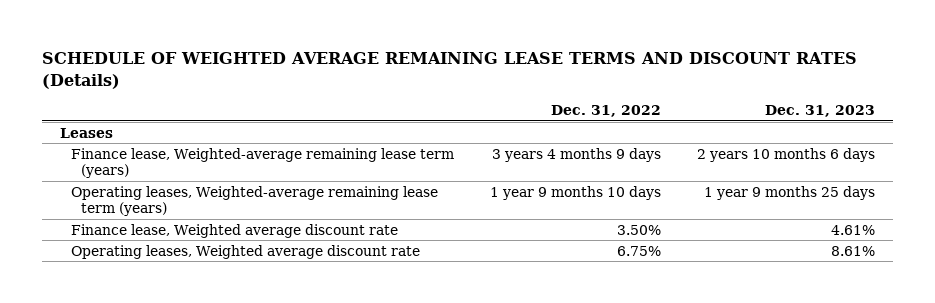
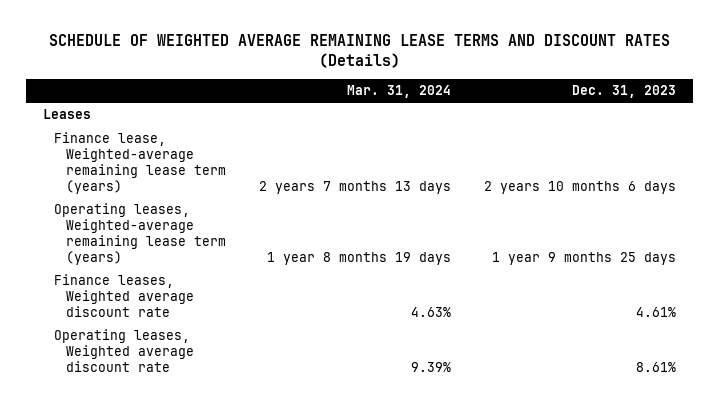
- | Dec. 31, 2022 | Dec. 31, 2023
+ | Mar. 31, 2024 | Dec. 31, 2023
- Finance lease, Weighted average discount rate | 3.50% | 4.61%
+ Finance leases, Weighted average discount rate | 4.63% | 4.61%

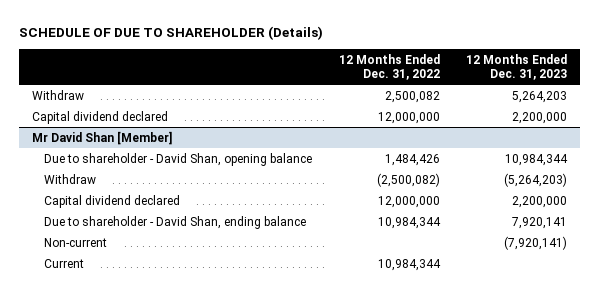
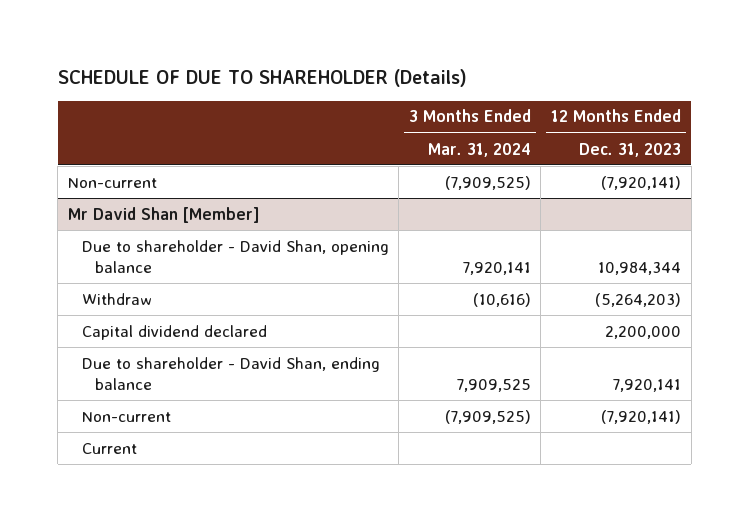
- | 12 Months Ended Dec. 31, 2022 | 12 Months Ended Dec. 31, 2023
+ | 3 Months Ended Mar. 31, 2024 | 12 Months Ended Dec. 31, 2023
- Withdraw | 2,500,082 | 5,264,203
- Capital dividend declared | 12,000,000 | 2,200,000
+ Non-current | (7,909,525) | (7,920,141)

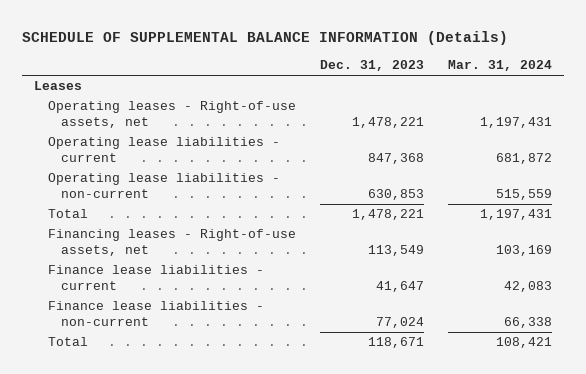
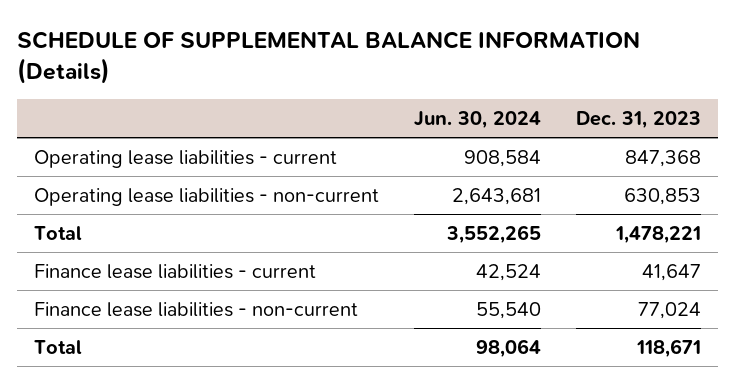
- | Dec. 31, 2023 | Mar. 31, 2024
+ | Jun. 30, 2024 | Dec. 31, 2023
- Leases
- Operating leases - Right-of-use assets, net | 1,478,221 | 1,197,431
- Financing leases - Right-of-use assets, net | 113,549 | 103,169

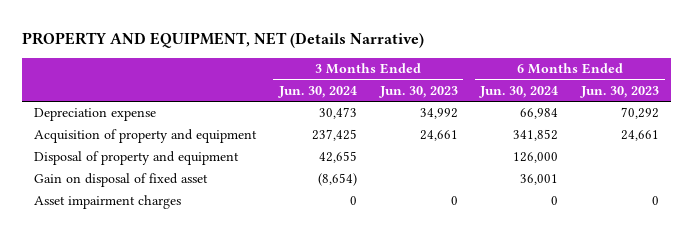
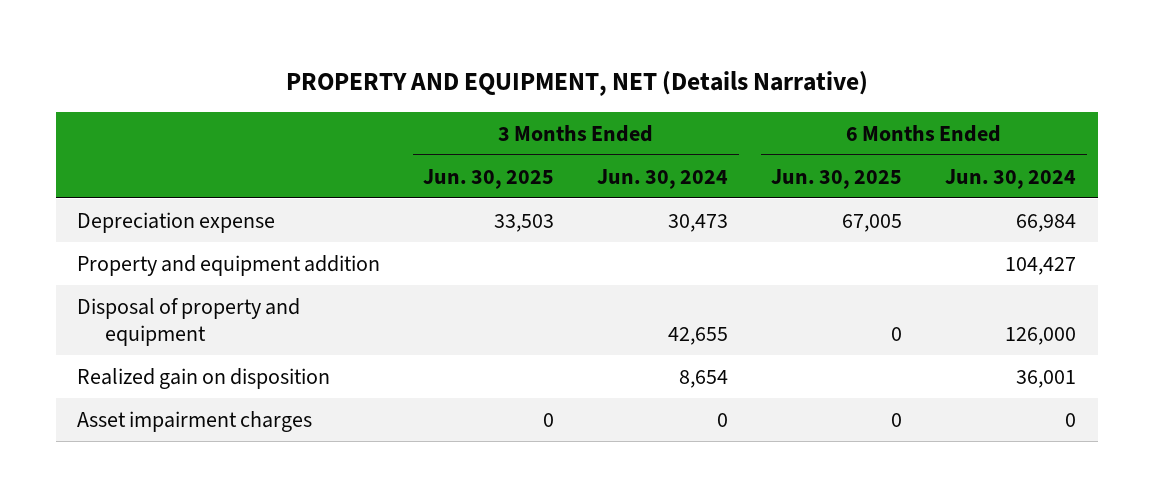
- | 3 Months Ended Jun. 30, 2024 | 3 Months Ended Jun. 30, 2023 | 6 Months Ended Jun. 30, 2024 | 6 Months Ended Jun. 30, 2023
+ | 3 Months Ended Jun. 30, 2025 | 3 Months Ended Jun. 30, 2024 | 6 Months Ended Jun. 30, 2025 | 6 Months Ended Jun. 30, 2024
- Acquisition of property and equipment | 237,425 | 24,661 | 341,852 | 24,661
+ Property and equipment addition | | | | 104,427
- Gain on disposal of fixed asset | (8,654) | | 36,001 |
+ Realized gain on disposition | | 8,654 | | 36,001

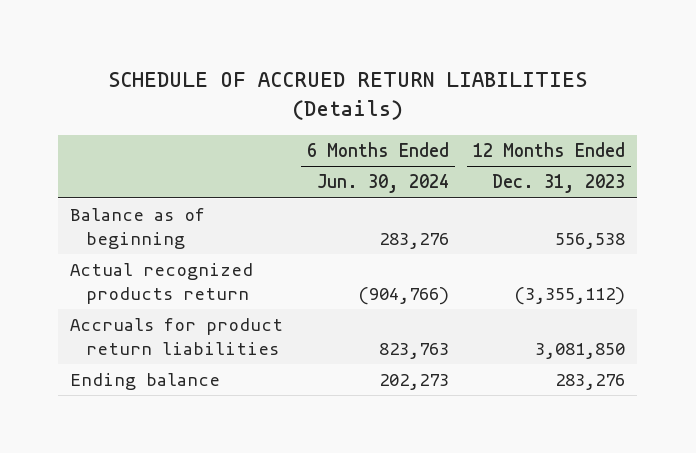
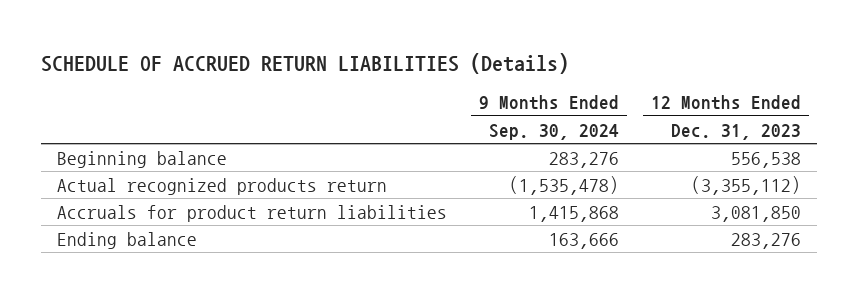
- | 6 Months Ended Jun. 30, 2024 | 12 Months Ended Dec. 31, 2023
+ | 9 Months Ended Sep. 30, 2024 | 12 Months Ended Dec. 31, 2023
- Balance as of beginning | 283,276 | 556,538
+ Beginning balance | 283,276 | 556,538

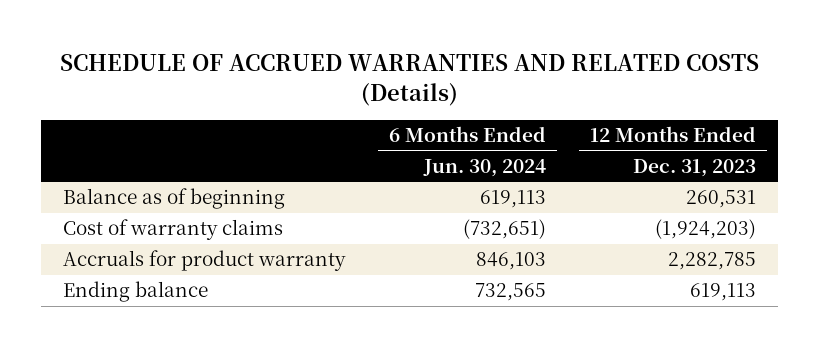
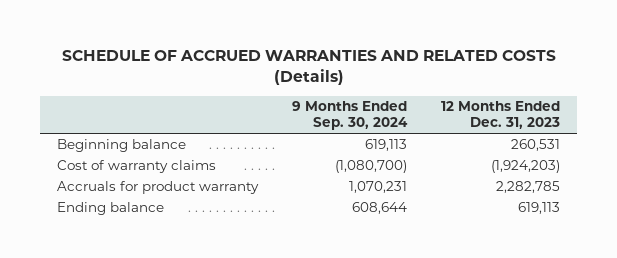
- | 6 Months Ended Jun. 30, 2024 | 12 Months Ended Dec. 31, 2023
+ | 9 Months Ended Sep. 30, 2024 | 12 Months Ended Dec. 31, 2023
- Balance as of beginning | 619,113 | 260,531
+ Beginning balance | 619,113 | 260,531

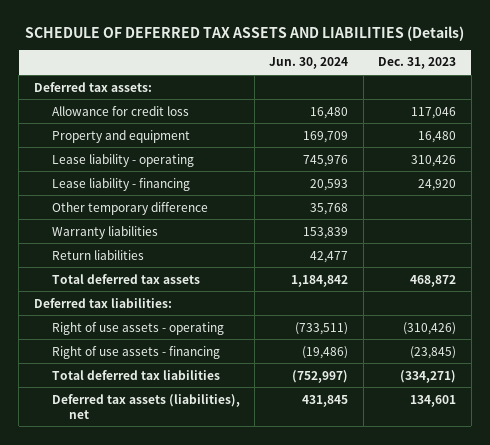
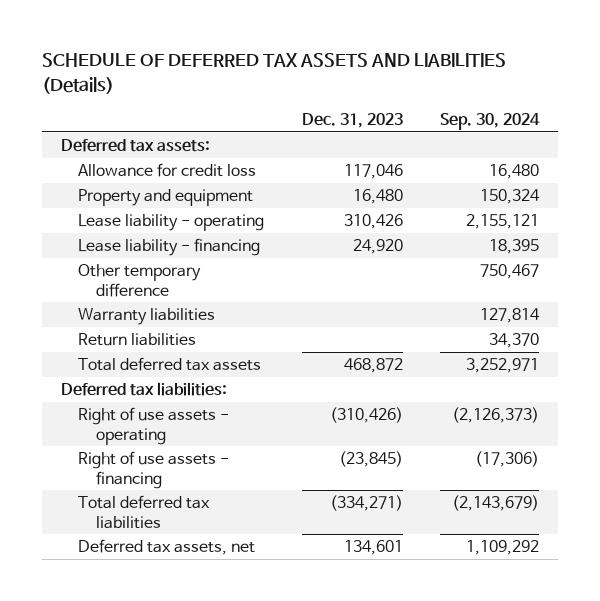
- | Jun. 30, 2024 | Dec. 31, 2023
+ | Dec. 31, 2023 | Sep. 30, 2024
- Deferred tax assets (liabilities), net | 431,845 | 134,601
+ Deferred tax assets, net | 134,601 | 1,109,292

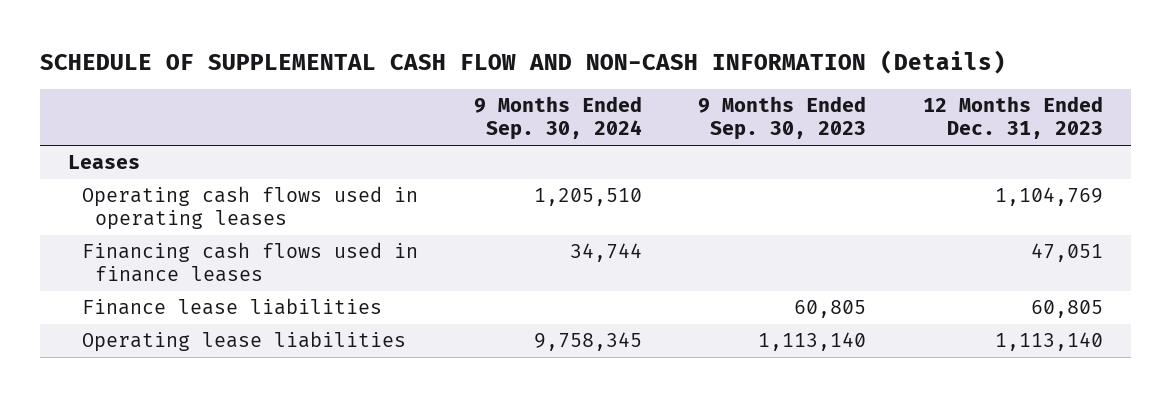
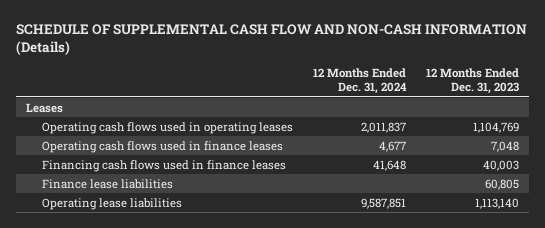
- | 9 Months Ended Sep. 30, 2024 | 9 Months Ended Sep. 30, 2023 | 12 Months Ended Dec. 31, 2023
+ | 12 Months Ended Dec. 31, 2024 | 12 Months Ended Dec. 31, 2023
- Financing cash flows used in finance leases | 34,744 | | 47,051
+ Operating cash flows used in finance leases | 4,677 | 7,048
+ Financing cash flows used in finance leases | 41,648 | 40,003

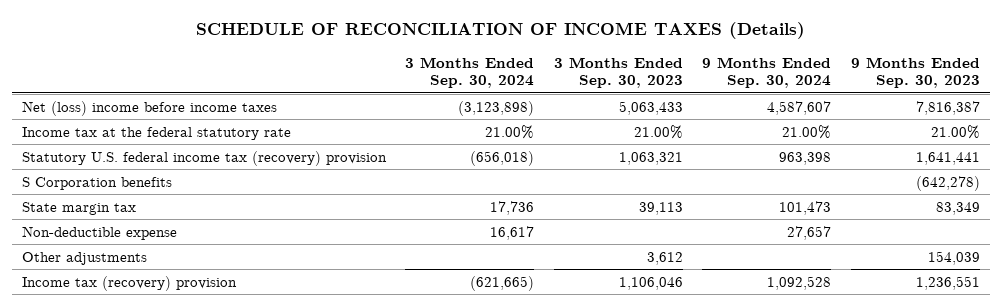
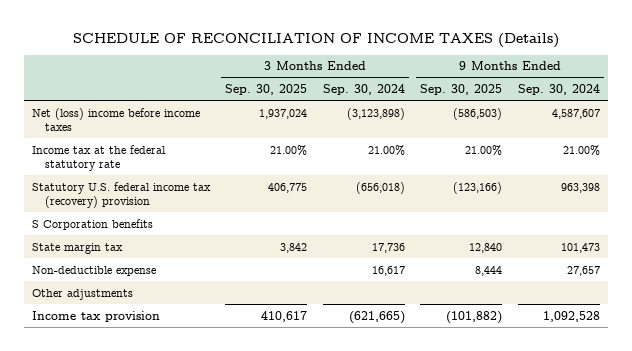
- | 3 Months Ended Sep. 30, 2024 | 3 Months Ended Sep. 30, 2023 | 9 Months Ended Sep. 30, 2024 | 9 Months Ended Sep. 30, 2023
+ | 3 Months Ended Sep. 30, 2025 | 3 Months Ended Sep. 30, 2024 | 9 Months Ended Sep. 30, 2025 | 9 Months Ended Sep. 30, 2024
- Income tax (recovery) provision | (621,665) | 1,106,046 | 1,092,528 | 1,236,551
+ Income tax provision | 410,617 | (621,665) | (101,882) | 1,092,528

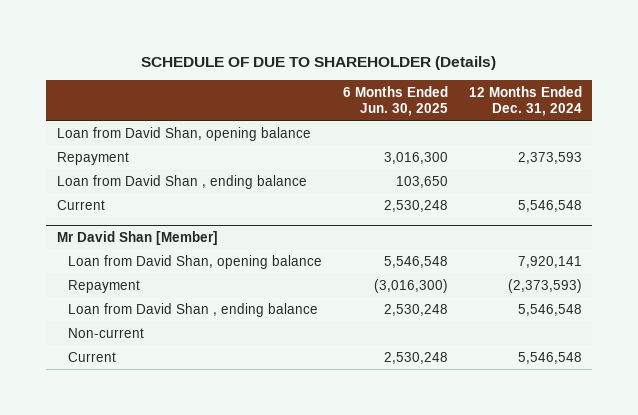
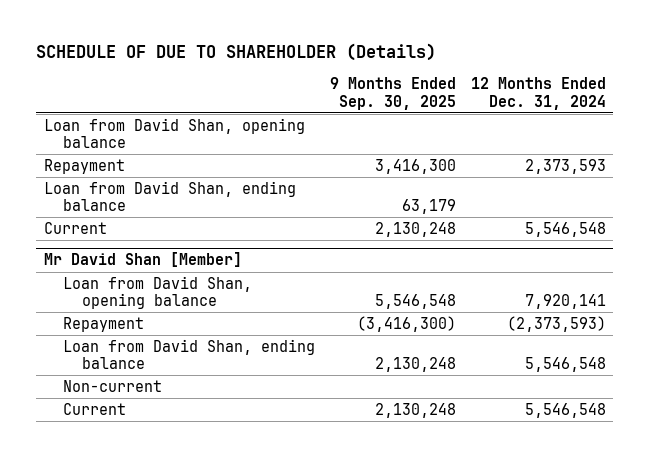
- | 6 Months Ended Jun. 30, 2025 | 12 Months Ended Dec. 31, 2024
+ | 9 Months Ended Sep. 30, 2025 | 12 Months Ended Dec. 31, 2024
- Loan from David Shan , ending balance | 103,650 |
+ Loan from David Shan, ending balance | 63,179 |
@ Mr David Shan [Member]
- Loan from David Shan , ending balance | 2,530,248 | 5,546,548
+ Loan from David Shan, ending balance | 2,130,248 | 5,546,548

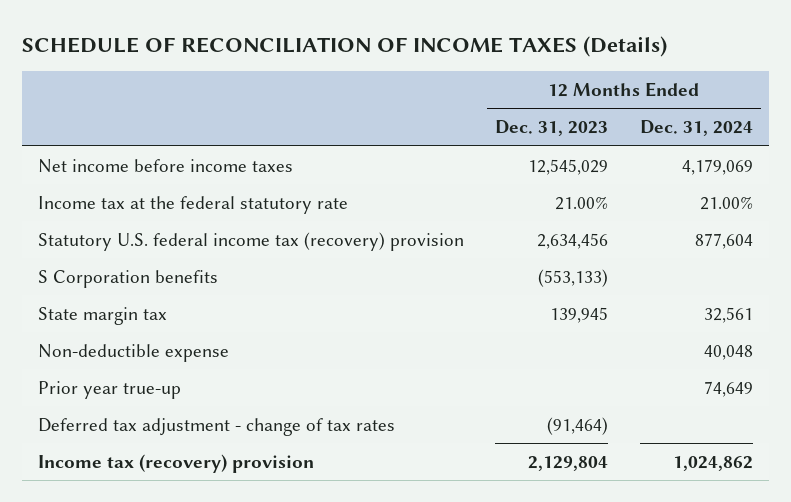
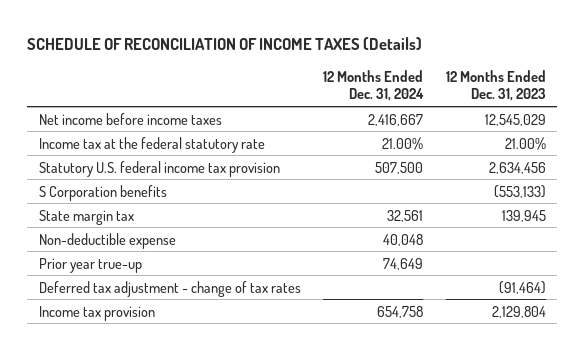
- | 12 Months Ended Dec. 31, 2023 | 12 Months Ended Dec. 31, 2024
+ | 12 Months Ended Dec. 31, 2024 | 12 Months Ended Dec. 31, 2023
- Net income before income taxes | 12,545,029 | 4,179,069
+ Net income before income taxes | 2,416,667 | 12,545,029
- Statutory U.S. federal income tax (recovery) provision | 2,634,456 | 877,604
+ Statutory U.S. federal income tax provision | 507,500 | 2,634,456
- Income tax (recovery) provision | 2,129,804 | 1,024,862
+ Income tax provision | 654,758 | 2,129,804

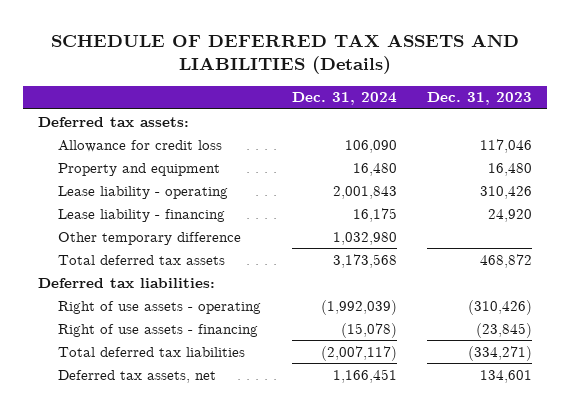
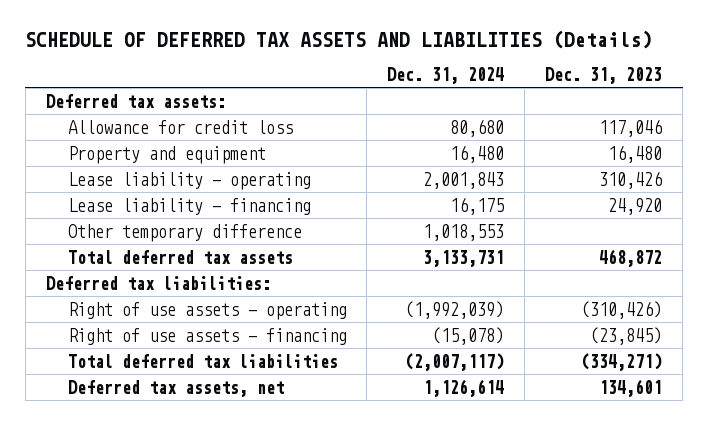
- Allowance for credit loss | 106,090 | 117,046
+ Allowance for credit loss | 80,680 | 117,046
- Other temporary difference | 1,032,980 |
- Total deferred tax assets | 3,173,568 | 468,872
+ Other temporary difference | 1,018,553 |
+ Total deferred tax assets | 3,133,731 | 468,872
- Deferred tax assets, net | 1,166,451 | 134,601
+ Deferred tax assets, net | 1,126,614 | 134,601

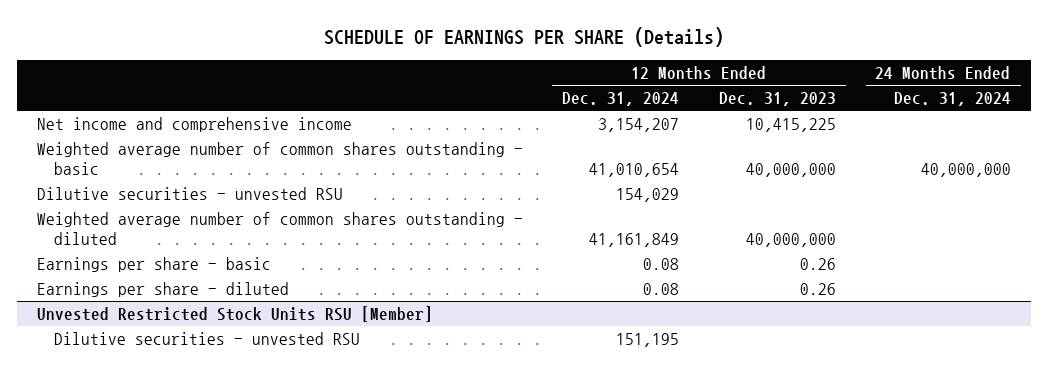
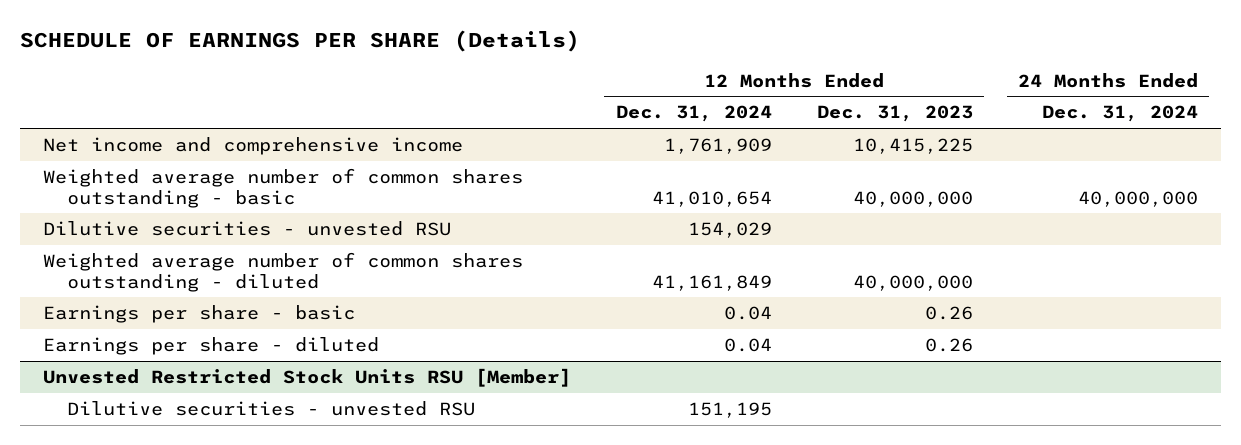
- Net income and comprehensive income | 3,154,207 | 10,415,225 |
+ Net income and comprehensive income | 1,761,909 | 10,415,225 |
- Earnings per share - basic | 0.08 | 0.26 |
- Earnings per share - diluted | 0.08 | 0.26 |
+ Earnings per share - basic | 0.04 | 0.26 |
+ Earnings per share - diluted | 0.04 | 0.26 |

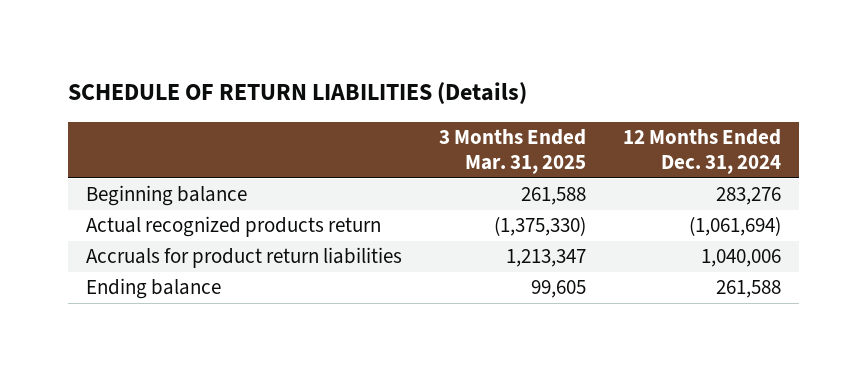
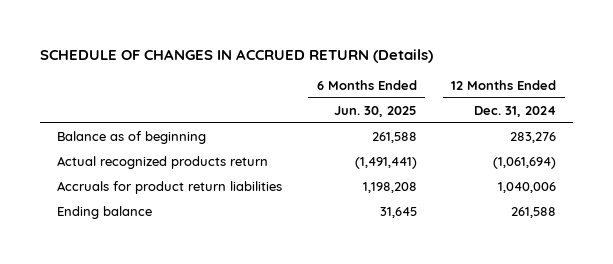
- SCHEDULE OF RETURN LIABILITIES (Details)
+ SCHEDULE OF CHANGES IN ACCRUED RETURN (Details)
- | 3 Months Ended Mar. 31, 2025 | 12 Months Ended Dec. 31, 2024
+ | 6 Months Ended Jun. 30, 2025 | 12 Months Ended Dec. 31, 2024
- Beginning balance | 261,588 | 283,276
+ Balance as of beginning | 261,588 | 283,276

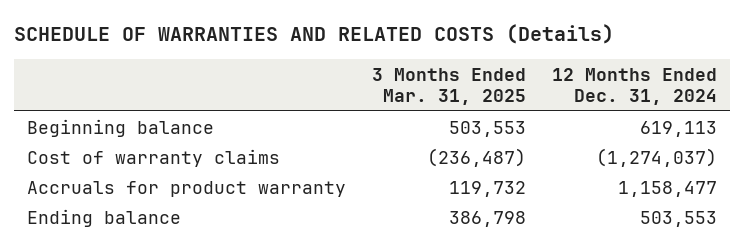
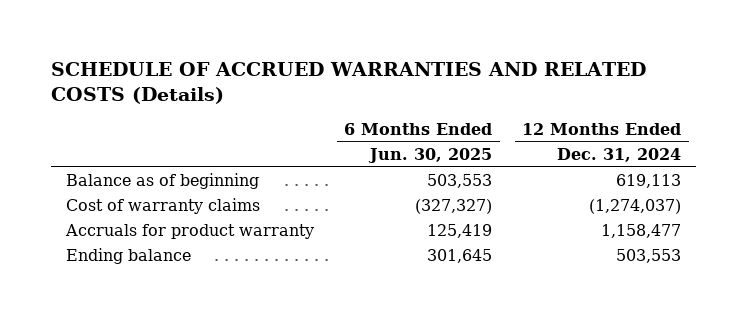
- SCHEDULE OF WARRANTIES AND RELATED COSTS (Details)
+ SCHEDULE OF ACCRUED WARRANTIES AND RELATED COSTS (Details)
- | 3 Months Ended Mar. 31, 2025 | 12 Months Ended Dec. 31, 2024
+ | 6 Months Ended Jun. 30, 2025 | 12 Months Ended Dec. 31, 2024
- Beginning balance | 503,553 | 619,113
+ Balance as of beginning | 503,553 | 619,113

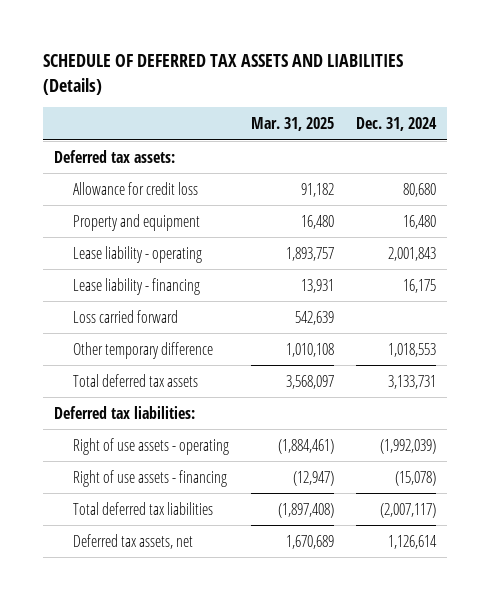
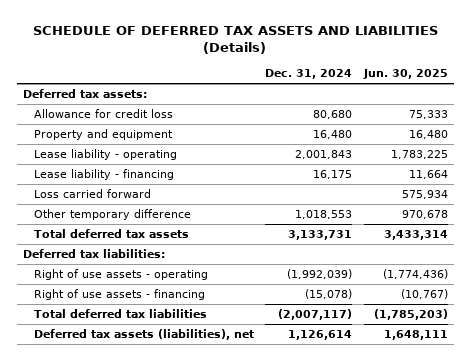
- | Mar. 31, 2025 | Dec. 31, 2024
+ | Dec. 31, 2024 | Jun. 30, 2025
- Deferred tax assets, net | 1,670,689 | 1,126,614
+ Deferred tax assets (liabilities), net | 1,126,614 | 1,648,111

